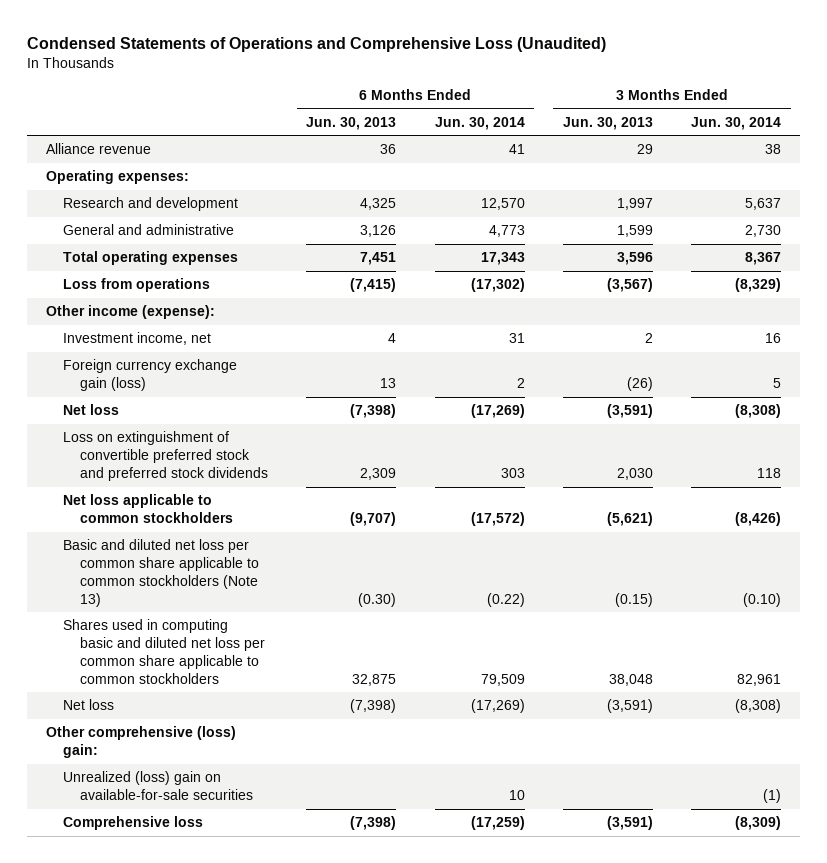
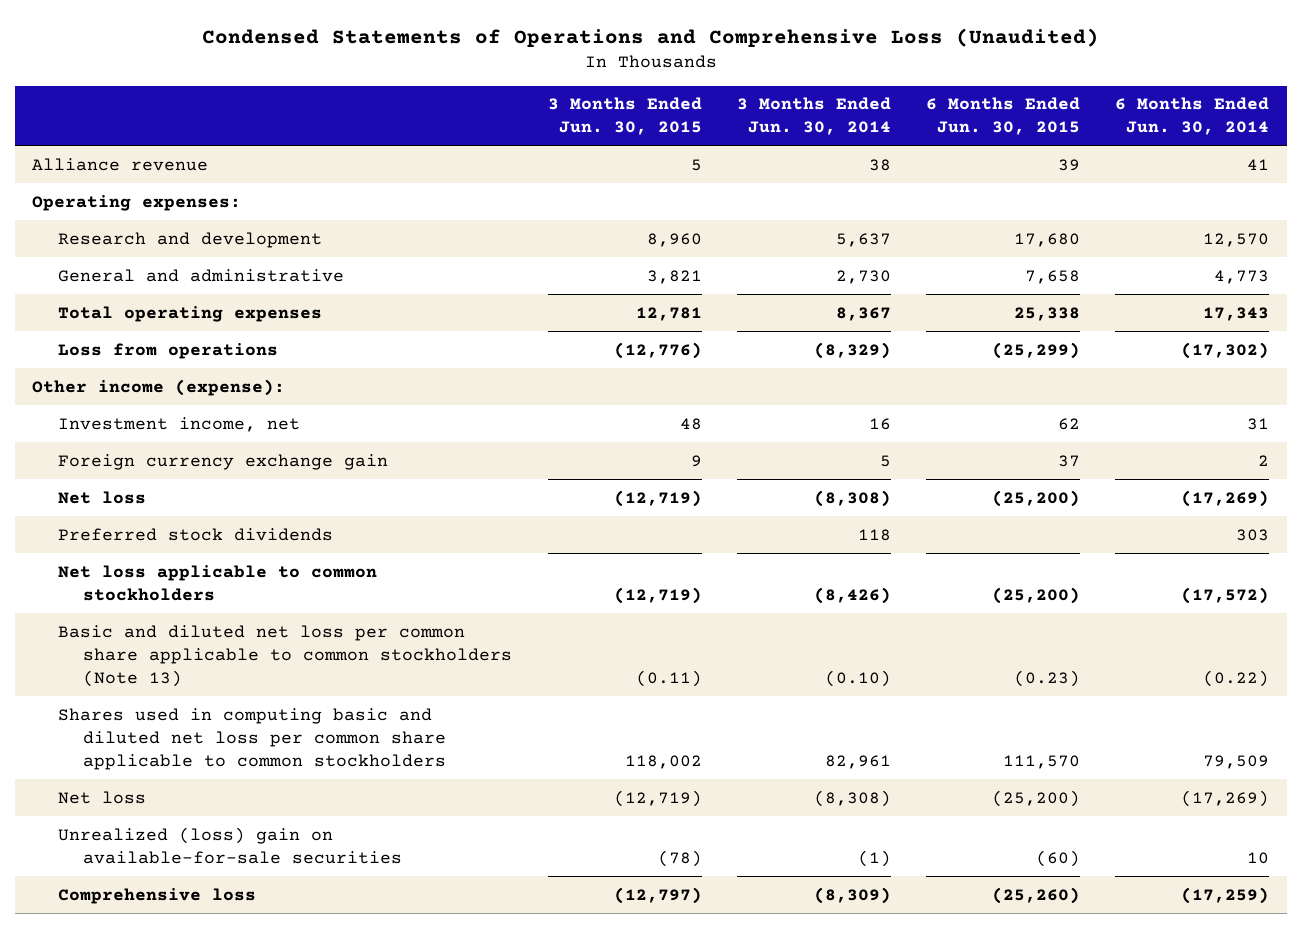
- | 6 Months Ended Jun. 30, 2013 | 6 Months Ended Jun. 30, 2014 | 3 Months Ended Jun. 30, 2013 | 3 Months Ended Jun. 30, 2014
+ | 3 Months Ended Jun. 30, 2015 | 3 Months Ended Jun. 30, 2014 | 6 Months Ended Jun. 30, 2015 | 6 Months Ended Jun. 30, 2014
- Foreign currency exchange gain (loss) | 13 | 2 | (26) | 5
+ Foreign currency exchange gain | 9 | 5 | 37 | 2
- Loss on extinguishment of convertible preferred stock and preferred stock dividends | 2,309 | 303 | 2,030 | 118
+ Preferred stock dividends | | 118 | | 303
- Other comprehensive (loss) gain:

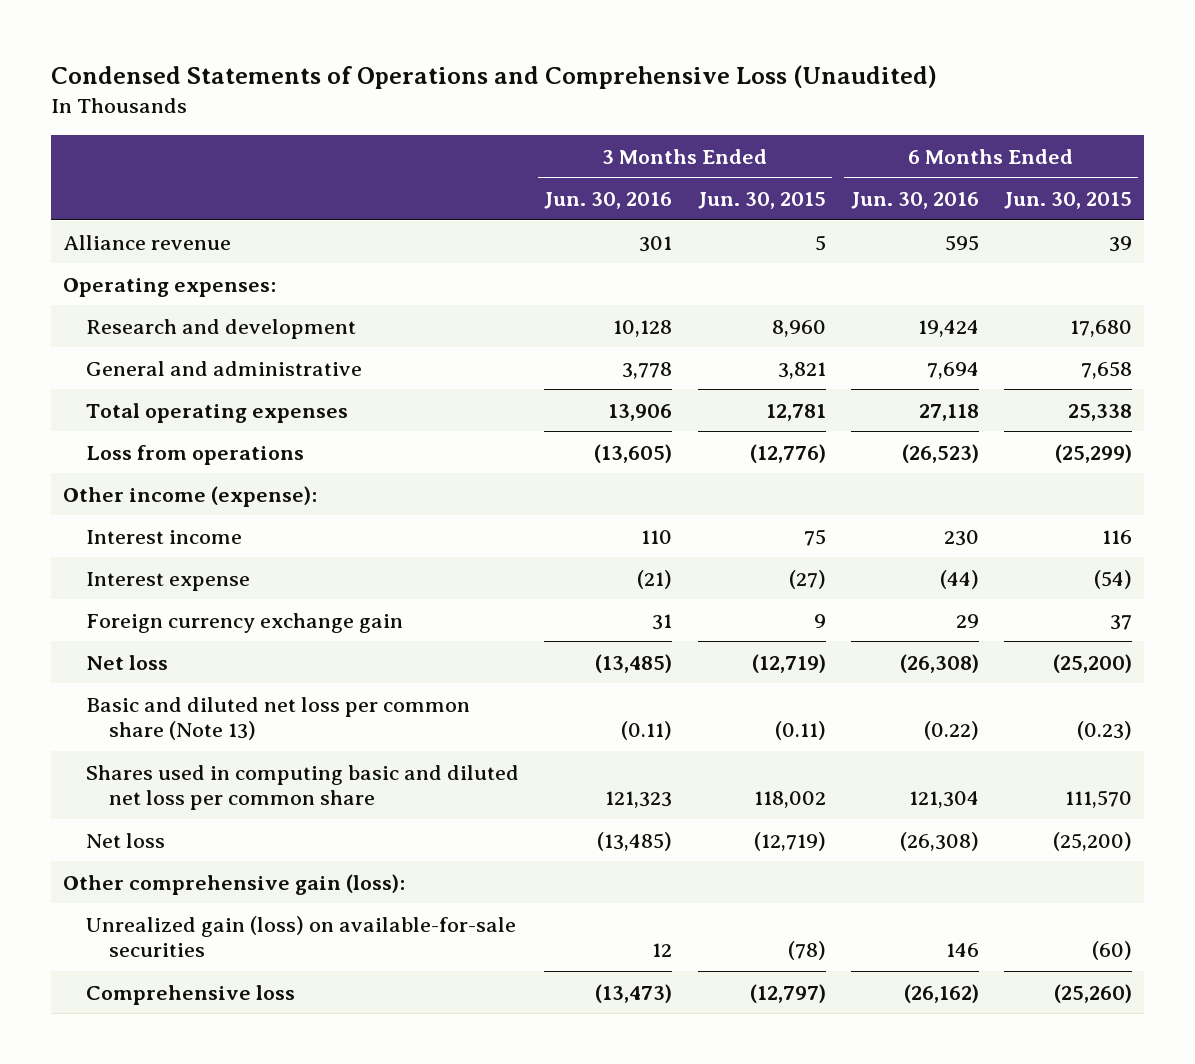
- | 3 Months Ended Jun. 30, 2015 | 3 Months Ended Jun. 30, 2014 | 6 Months Ended Jun. 30, 2015 | 6 Months Ended Jun. 30, 2014
+ | 3 Months Ended Jun. 30, 2016 | 3 Months Ended Jun. 30, 2015 | 6 Months Ended Jun. 30, 2016 | 6 Months Ended Jun. 30, 2015
- Investment income, net | 48 | 16 | 62 | 31
+ Interest income | 110 | 75 | 230 | 116
+ Interest expense | (21) | (27) | (44) | (54)
- Preferred stock dividends | | 118 | | 303
- Net loss applicable to common stockholders | (12,719) | (8,426) | (25,200) | (17,572)
- Basic and diluted net loss per common share applicable to common stockholders (Note 13) | (0.11) | (0.10) | (0.23) | (0.22)
- Shares used in computing basic and diluted net loss per common share applicable to common stockholders | 118,002 | 82,961 | 111,570 | 79,509
+ Basic and diluted net loss per common share (Note 13) | (0.11) | (0.11) | (0.22) | (0.23)
+ Shares used in computing basic and diluted net loss per common share | 121,323 | 118,002 | 121,304 | 111,570
- Unrealized (loss) gain on available-for-sale securities | (78) | (1) | (60) | 10
+ Other comprehensive gain (loss):
+ Unrealized gain (loss) on available-for-sale securities | 12 | (78) | 146 | (60)

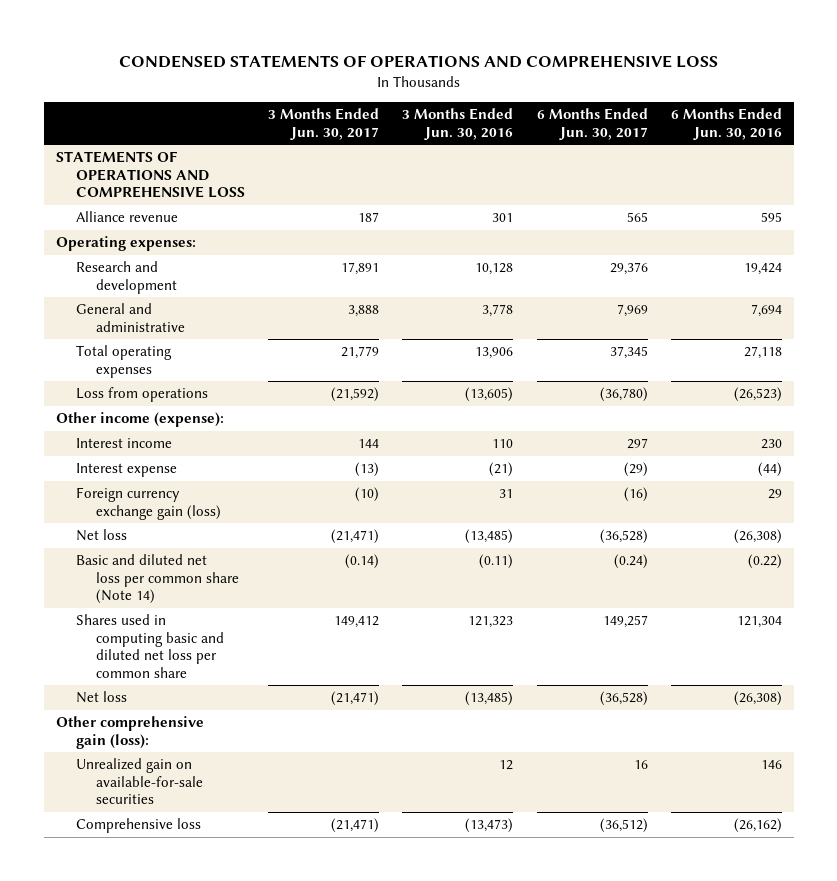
- Condensed Statements of Operations and Comprehensive Loss (Unaudited)
+ CONDENSED STATEMENTS OF OPERATIONS AND COMPREHENSIVE LOSS
- | 3 Months Ended Jun. 30, 2016 | 3 Months Ended Jun. 30, 2015 | 6 Months Ended Jun. 30, 2016 | 6 Months Ended Jun. 30, 2015
+ | 3 Months Ended Jun. 30, 2017 | 3 Months Ended Jun. 30, 2016 | 6 Months Ended Jun. 30, 2017 | 6 Months Ended Jun. 30, 2016
+ STATEMENTS OF OPERATIONS AND COMPREHENSIVE LOSS
- Foreign currency exchange gain | 31 | 9 | 29 | 37
+ Foreign currency exchange gain (loss) | (10) | 31 | (16) | 29
- Basic and diluted net loss per common share (Note 13) | (0.11) | (0.11) | (0.22) | (0.23)
+ Basic and diluted net loss per common share (Note 14) | (0.14) | (0.11) | (0.24) | (0.22)
- Unrealized gain (loss) on available-for-sale securities | 12 | (78) | 146 | (60)
+ Unrealized gain on available-for-sale securities | | 12 | 16 | 146

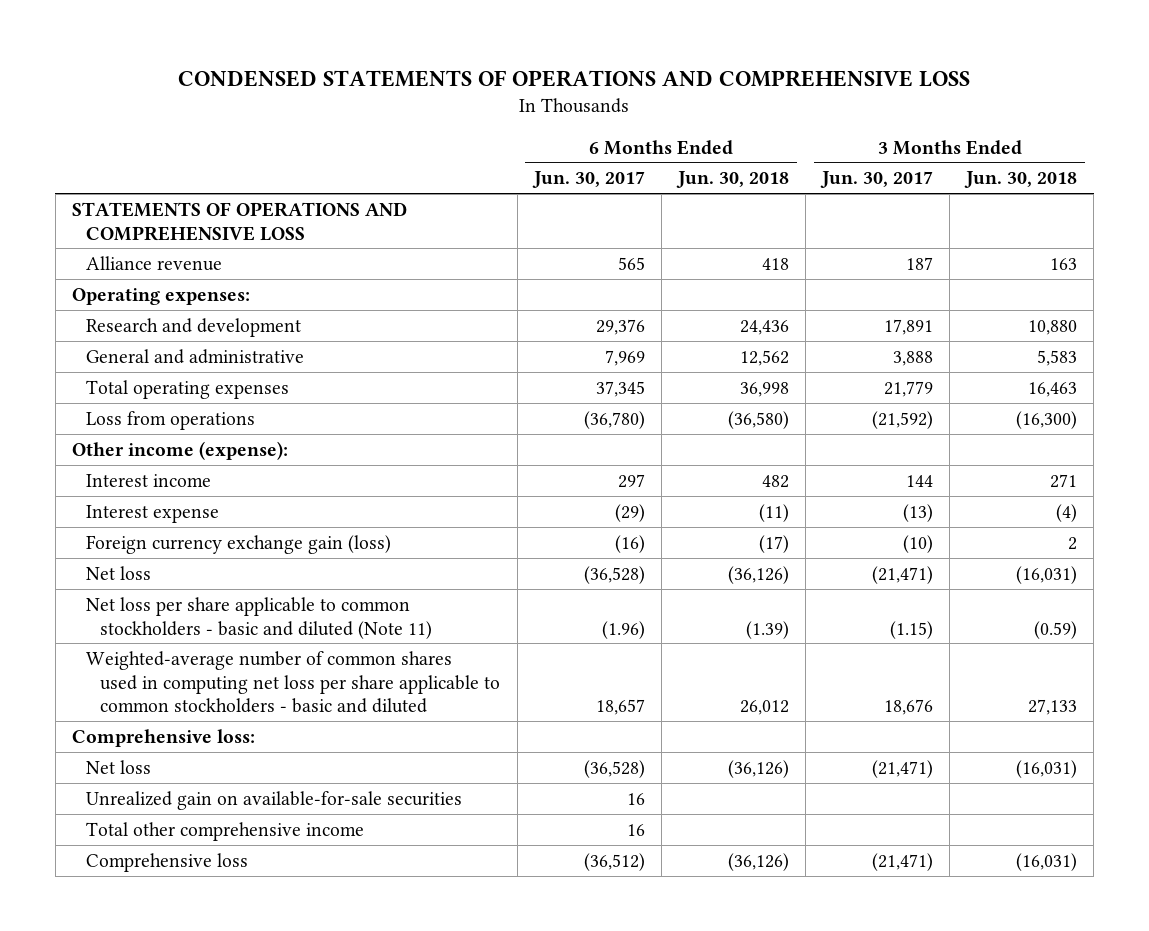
- | 3 Months Ended Jun. 30, 2017 | 3 Months Ended Jun. 30, 2016 | 6 Months Ended Jun. 30, 2017 | 6 Months Ended Jun. 30, 2016
+ | 6 Months Ended Jun. 30, 2017 | 6 Months Ended Jun. 30, 2018 | 3 Months Ended Jun. 30, 2017 | 3 Months Ended Jun. 30, 2018
- Basic and diluted net loss per common share (Note 14) | (0.14) | (0.11) | (0.24) | (0.22)
- Shares used in computing basic and diluted net loss per common share | 149,412 | 121,323 | 149,257 | 121,304
+ Net loss per share applicable to common stockholders - basic and diluted (Note 11) | (1.96) | (1.39) | (1.15) | (0.59)
+ Weighted-average number of common shares used in computing net loss per share applicable to common stockholders - basic and diluted | 18,657 | 26,012 | 18,676 | 27,133
+ Comprehensive loss:
- Other comprehensive gain (loss):
+ Total other comprehensive income | 16 | | |

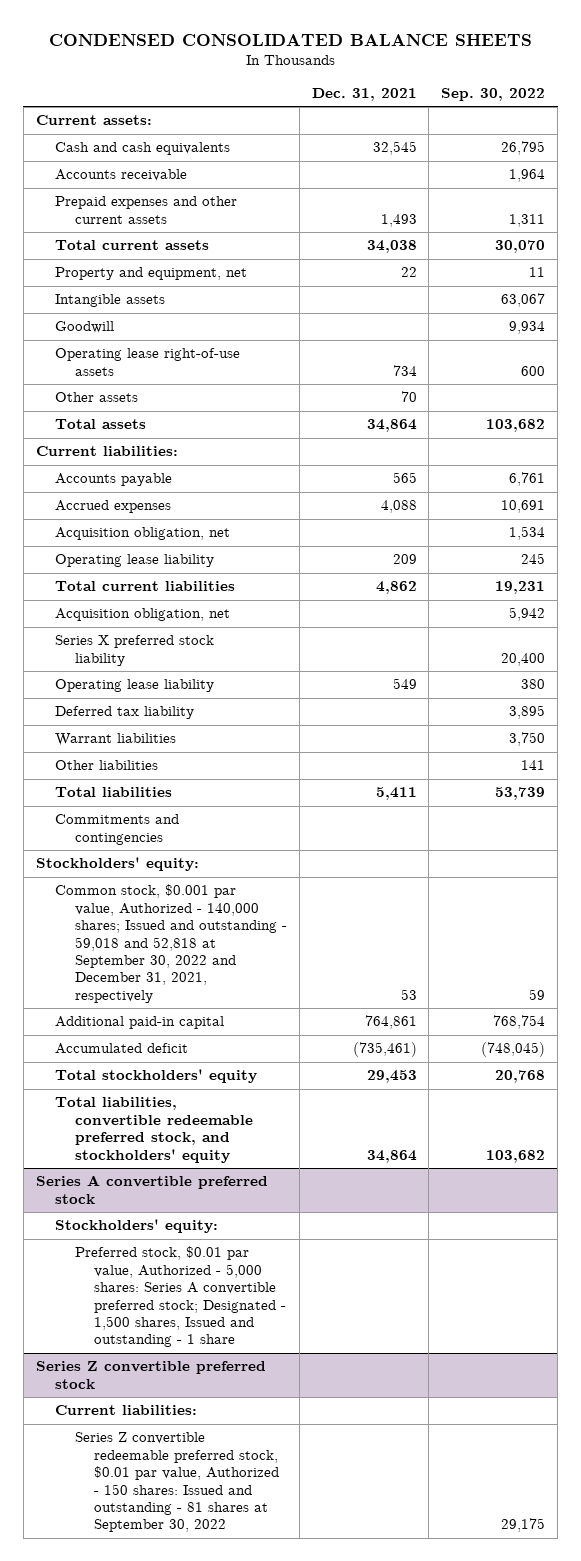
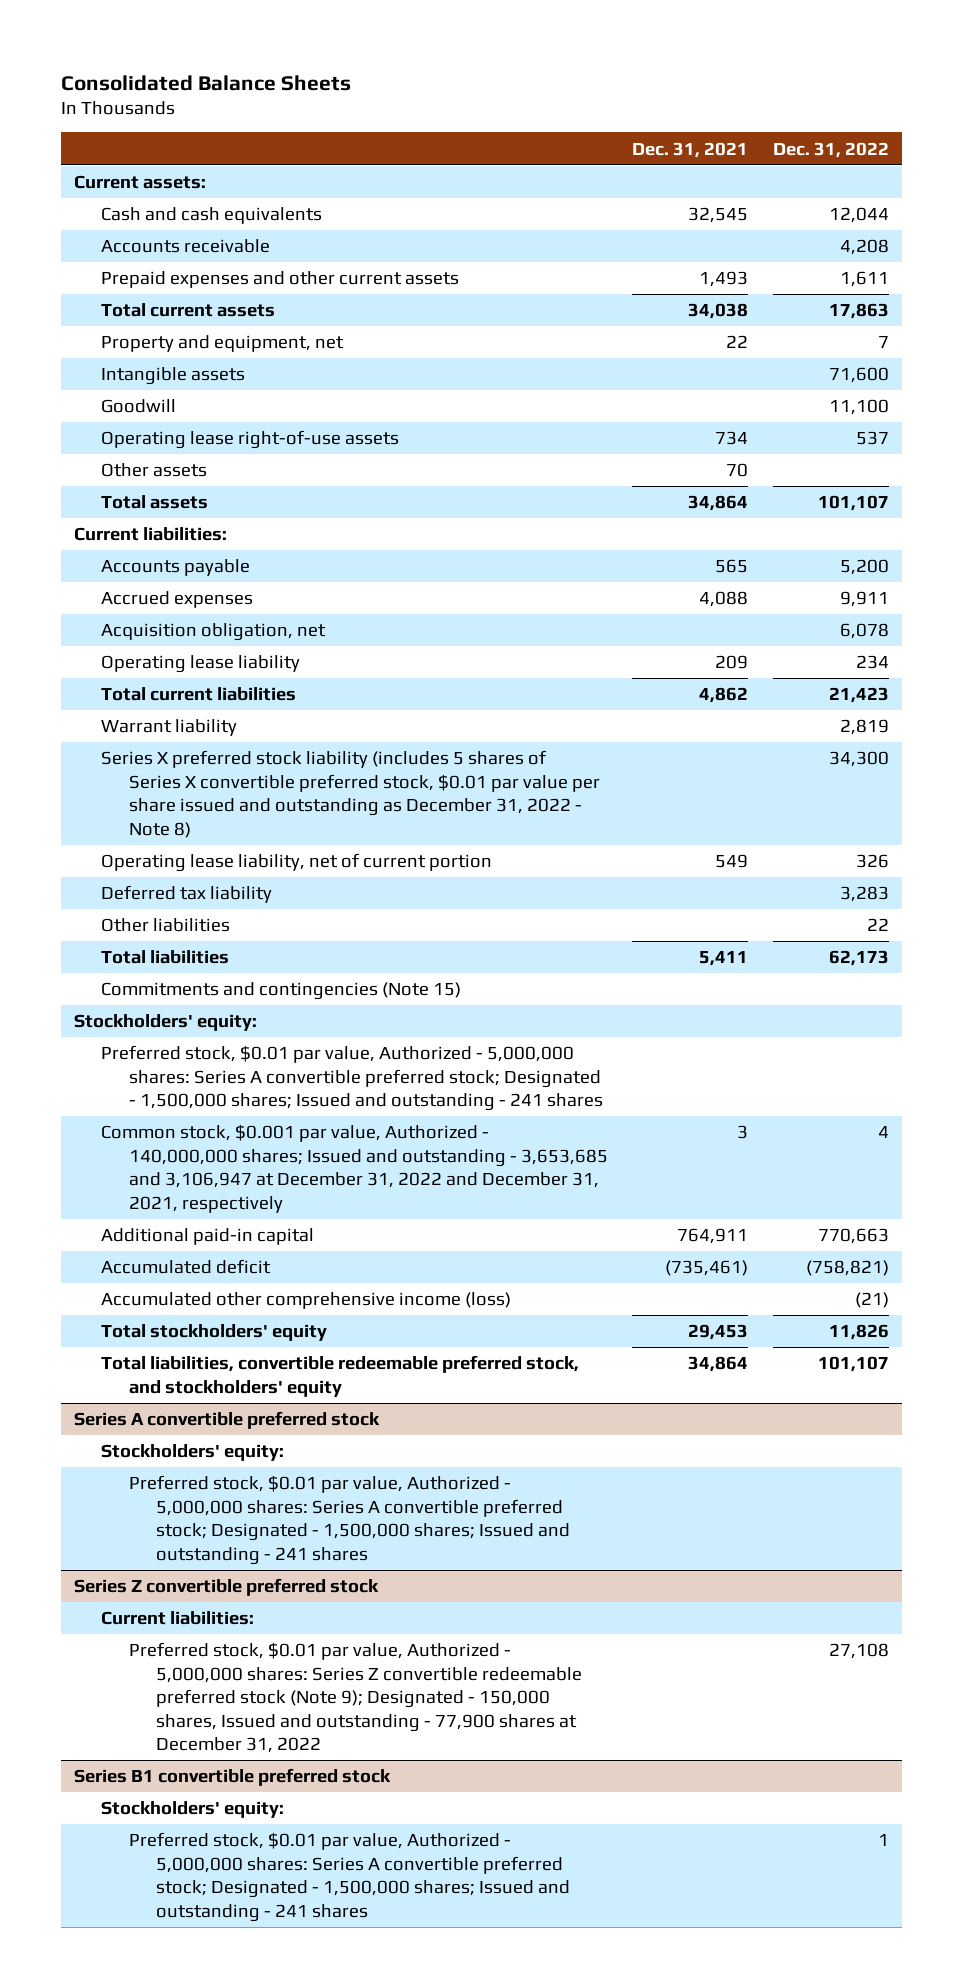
- CONDENSED CONSOLIDATED BALANCE SHEETS
+ Consolidated Balance Sheets
- | Dec. 31, 2021 | Sep. 30, 2022
+ | Dec. 31, 2021 | Dec. 31, 2022
- Acquisition obligation, net | | 5,942
- Series X preferred stock liability | | 20,400
- Operating lease liability | 549 | 380
+ Warrant liability | | 2,819
+ Series X preferred stock liability (includes 5 shares of Series X convertible preferred stock, $0.01 par value per share issued and outstanding as December 31, 2022 - Note 8) | | 34,300
+ Operating lease liability, net of current portion | 549 | 326
- Warrant liabilities | | 3,750
- Commitments and contingencies
+ Commitments and contingencies (Note 15)
- Common stock, $0.001 par value, Authorized - 140,000 shares; Issued and outstanding - 59,018 and 52,818 at September 30, 2022 and December 31, 2021, respectively | 53 | 59
- Additional paid-in capital | 764,861 | 768,754
+ Preferred stock, $0.01 par value, Authorized - 5,000,000 shares: Series A convertible preferred stock; Designated - 1,500,000 shares; Issued and outstanding - 241 shares
+ Common stock, $0.001 par value, Authorized - 140,000,000 shares; Issued and outstanding - 3,653,685 and 3,106,947 at December 31, 2022 and December 31, 2021, respectively | 3 | 4
+ Additional paid-in capital | 764,911 | 770,663
+ Accumulated other comprehensive income (loss) | | (21)
@ Series A convertible preferred stock
- Preferred stock, $0.01 par value, Authorized - 5,000 shares: Series A convertible preferred stock; Designated - 1,500 shares, Issued and outstanding - 1 share
+ Preferred stock, $0.01 par value, Authorized - 5,000,000 shares: Series A convertible preferred stock; Designated - 1,500,000 shares; Issued and outstanding - 241 shares
@ Series Z convertible preferred stock
- Series Z convertible redeemable preferred stock, $0.01 par value, Authorized - 150 shares: Issued and outstanding - 81 shares at September 30, 2022 | | 29,175
+ Preferred stock, $0.01 par value, Authorized - 5,000,000 shares: Series Z convertible redeemable preferred stock (Note 9); Designated - 150,000 shares, Issued and outstanding - 77,900 shares at December 31, 2022 | | 27,108
+ Series B1 convertible preferred stock
+ Stockholders' equity:
+ Preferred stock, $0.01 par value, Authorized - 5,000,000 shares: Series A convertible preferred stock; Designated - 1,500,000 shares; Issued and outstanding - 241 shares | | 1

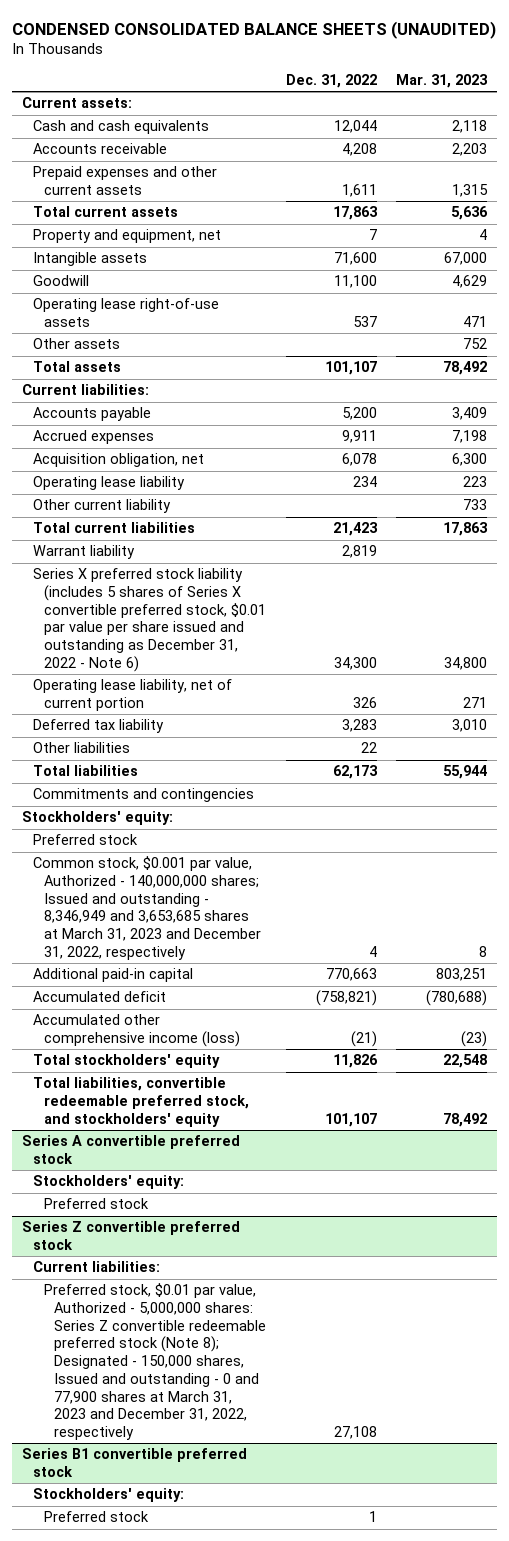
- Consolidated Balance Sheets
+ CONDENSED CONSOLIDATED BALANCE SHEETS (UNAUDITED)
- | Dec. 31, 2021 | Dec. 31, 2022
+ | Dec. 31, 2022 | Mar. 31, 2023
+ Other current liability | | 733
- Series X preferred stock liability (includes 5 shares of Series X convertible preferred stock, $0.01 par value per share issued and outstanding as December 31, 2022 - Note 8) | | 34,300
+ Series X preferred stock liability (includes 5 shares of Series X convertible preferred stock, $0.01 par value per share issued and outstanding as December 31, 2022 - Note 6) | 34,300 | 34,800
- Commitments and contingencies (Note 15)
+ Commitments and contingencies
- Preferred stock, $0.01 par value, Authorized - 5,000,000 shares: Series A convertible preferred stock; Designated - 1,500,000 shares; Issued and outstanding - 241 shares
- Common stock, $0.001 par value, Authorized - 140,000,000 shares; Issued and outstanding - 3,653,685 and 3,106,947 at December 31, 2022 and December 31, 2021, respectively | 3 | 4
+ Preferred stock
+ Common stock, $0.001 par value, Authorized - 140,000,000 shares; Issued and outstanding - 8,346,949 and 3,653,685 shares at March 31, 2023 and December 31, 2022, respectively | 4 | 8
@ Series A convertible preferred stock
- Preferred stock, $0.01 par value, Authorized - 5,000,000 shares: Series A convertible preferred stock; Designated - 1,500,000 shares; Issued and outstanding - 241 shares
+ Preferred stock
@ Series Z convertible preferred stock
- Preferred stock, $0.01 par value, Authorized - 5,000,000 shares: Series Z convertible redeemable preferred stock (Note 9); Designated - 150,000 shares, Issued and outstanding - 77,900 shares at December 31, 2022 | | 27,108
+ Preferred stock, $0.01 par value, Authorized - 5,000,000 shares: Series Z convertible redeemable preferred stock (Note 8); Designated - 150,000 shares, Issued and outstanding - 0 and 77,900 shares at March 31, 2023 and December 31, 2022, respectively | 27,108 |
@ Series B1 convertible preferred stock
- Preferred stock, $0.01 par value, Authorized - 5,000,000 shares: Series A convertible preferred stock; Designated - 1,500,000 shares; Issued and outstanding - 241 shares | | 1
+ Preferred stock | 1 |

